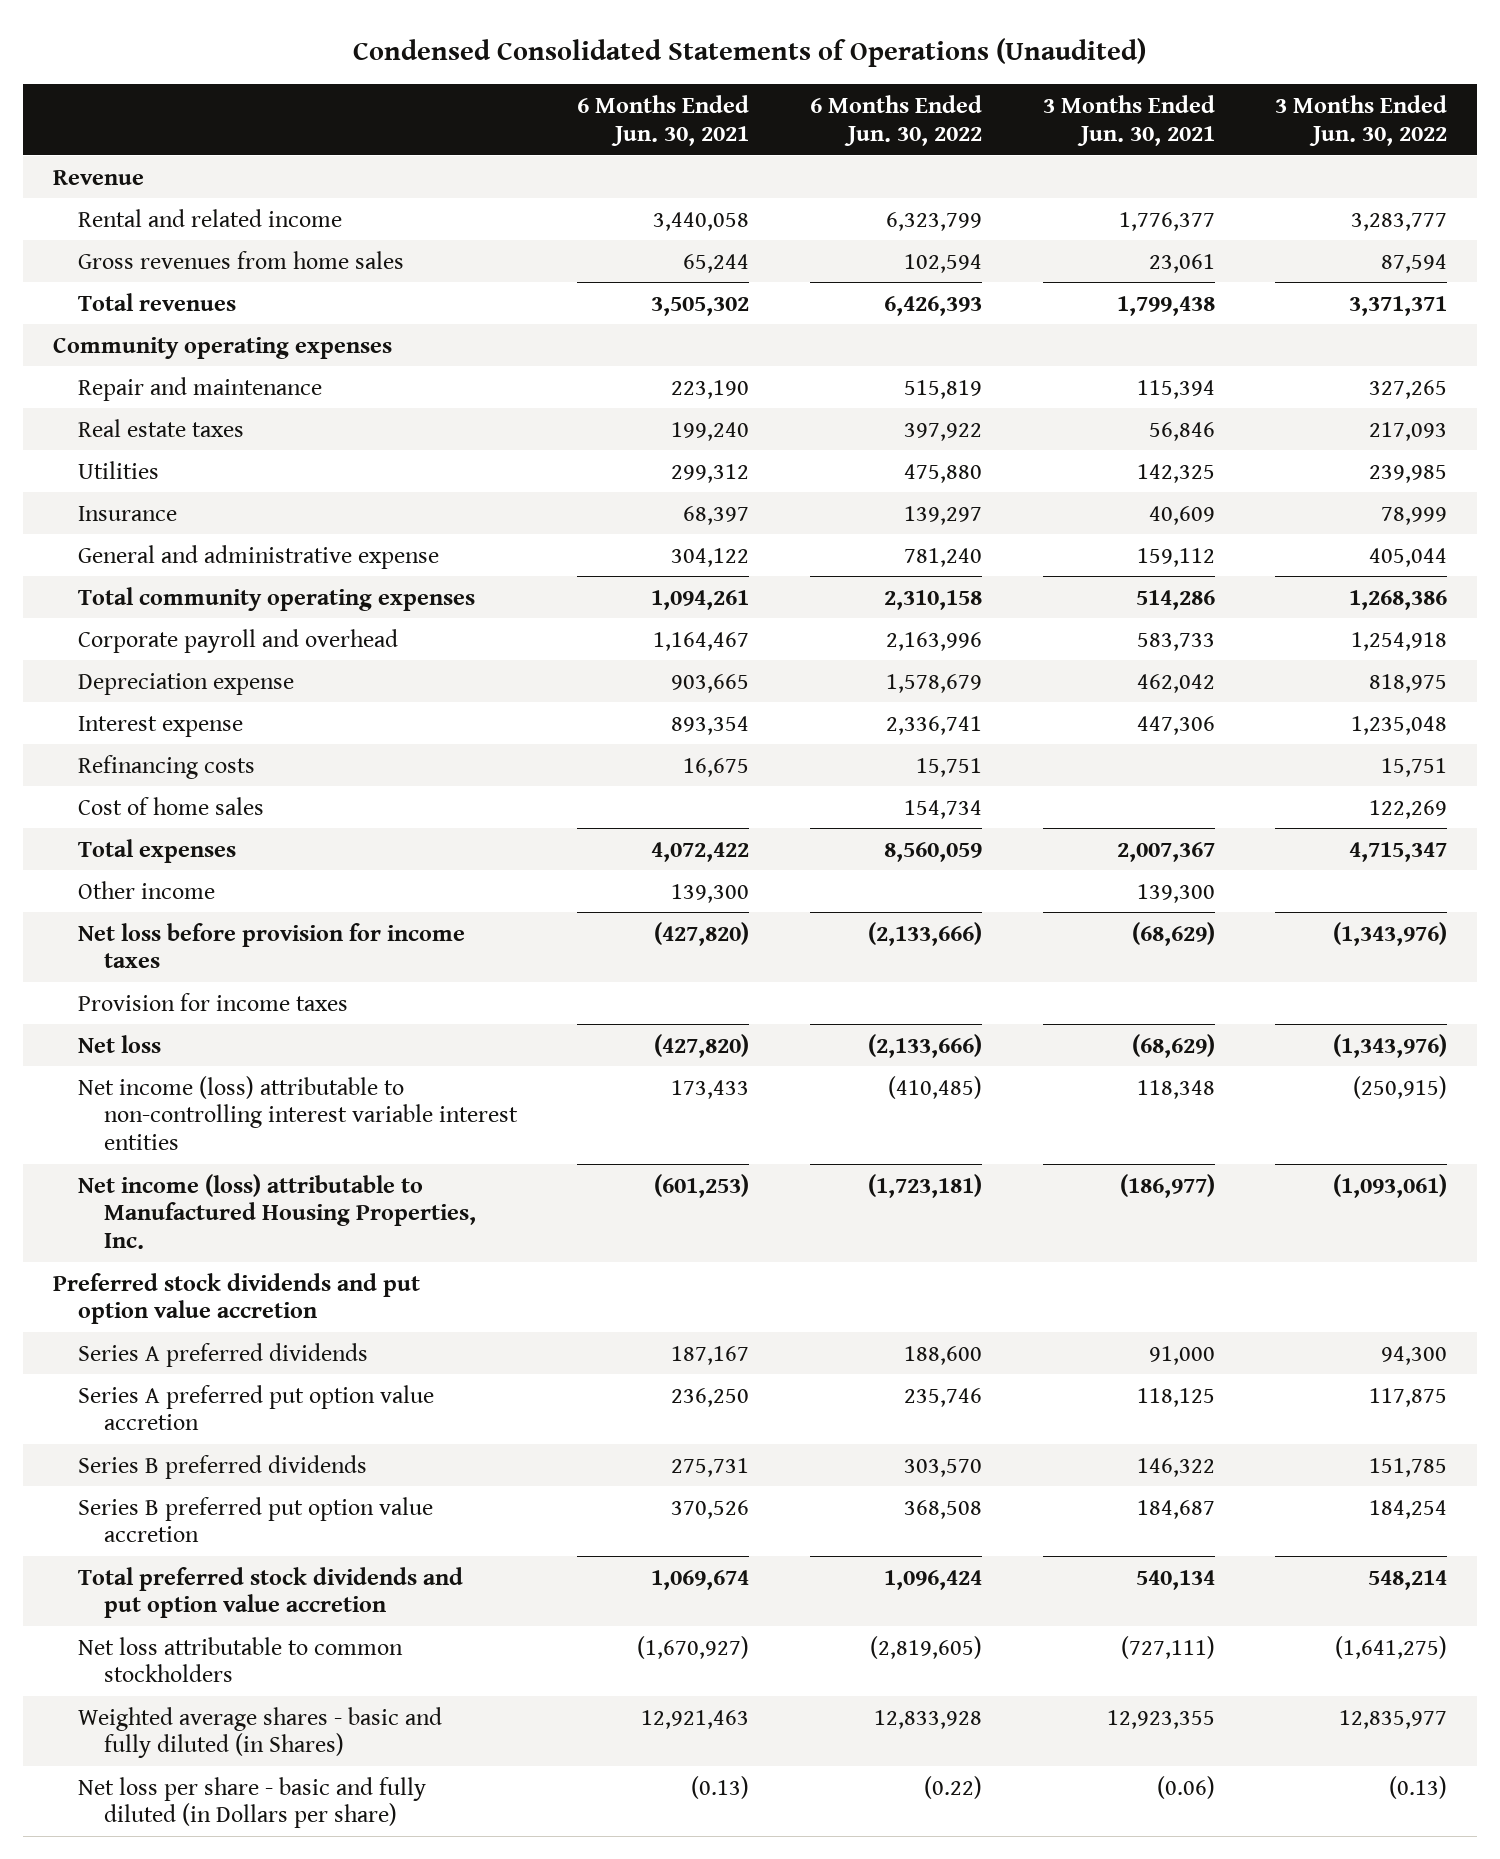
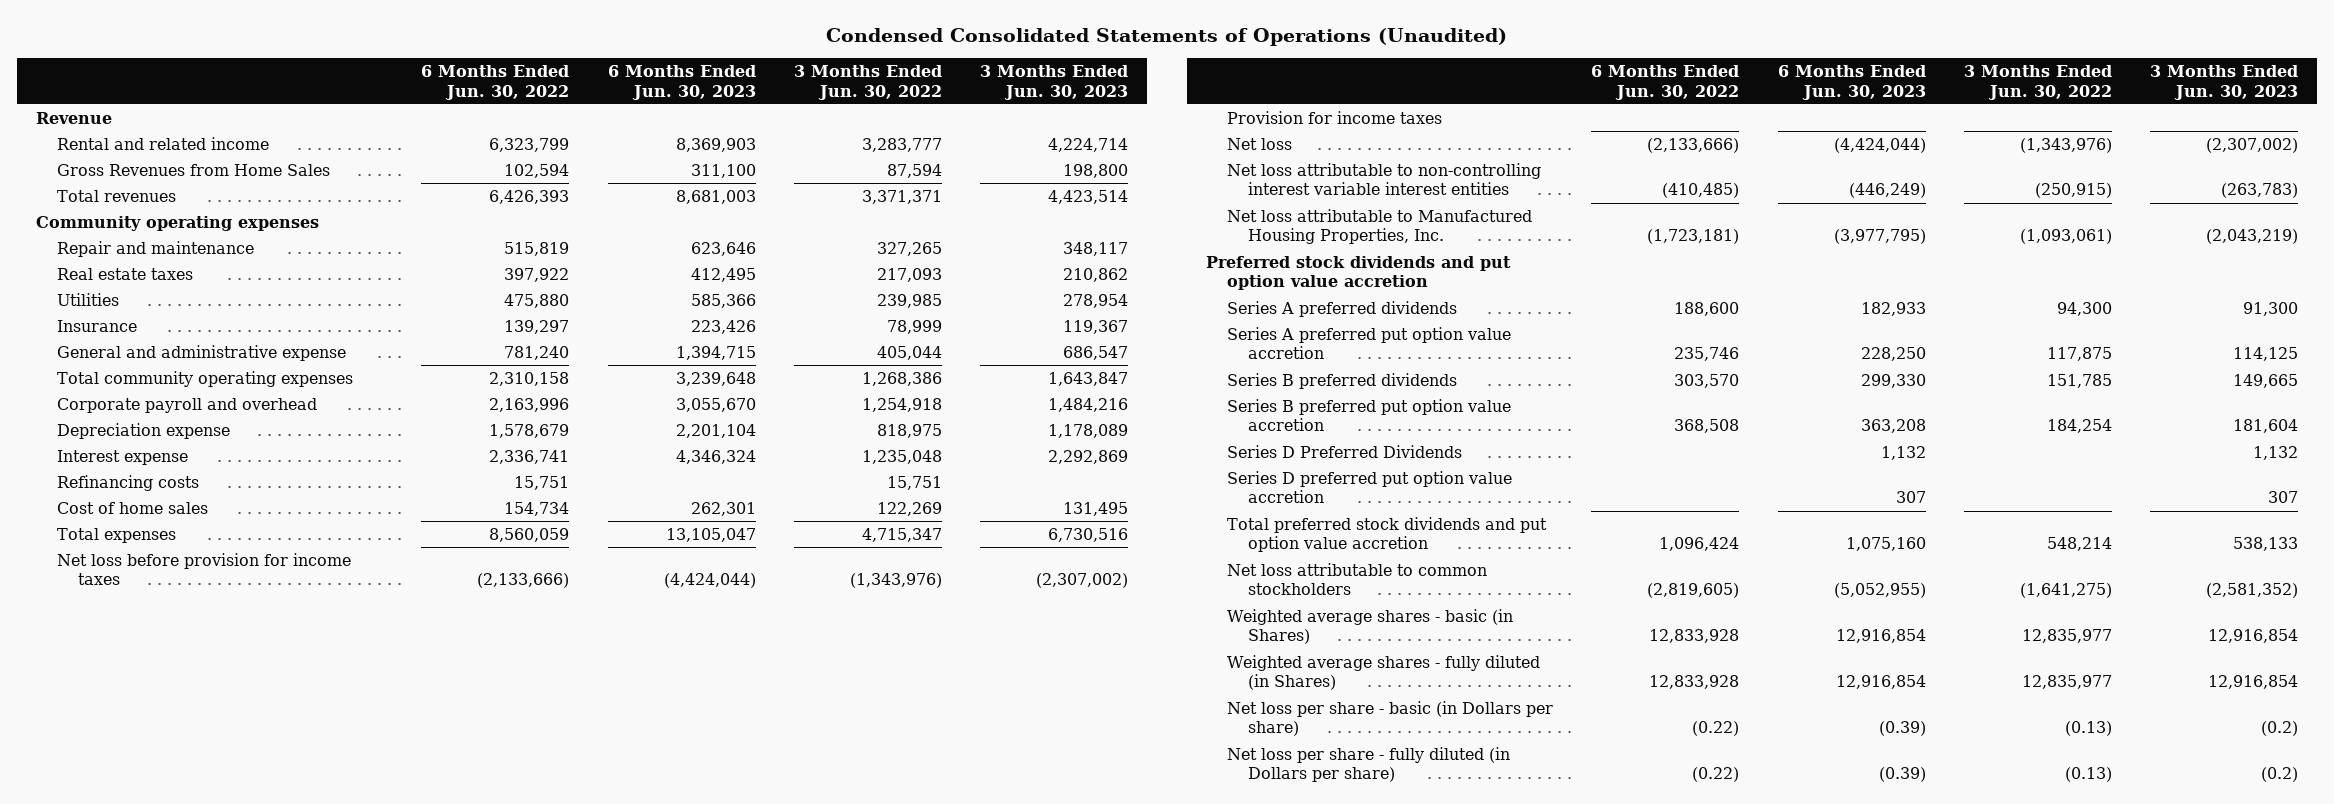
- | 6 Months Ended Jun. 30, 2021 | 6 Months Ended Jun. 30, 2022 | 3 Months Ended Jun. 30, 2021 | 3 Months Ended Jun. 30, 2022
+ | 6 Months Ended Jun. 30, 2022 | 6 Months Ended Jun. 30, 2023 | 3 Months Ended Jun. 30, 2022 | 3 Months Ended Jun. 30, 2023
- Gross revenues from home sales | 65,244 | 102,594 | 23,061 | 87,594
+ Gross Revenues from Home Sales | 102,594 | 311,100 | 87,594 | 198,800
- Other income | 139,300 | | 139,300 |
- Net income (loss) attributable to non-controlling interest variable interest entities | 173,433 | (410,485) | 118,348 | (250,915)
- Net income (loss) attributable to Manufactured Housing Properties, Inc. | (601,253) | (1,723,181) | (186,977) | (1,093,061)
+ Net loss attributable to non-controlling interest variable interest entities | (410,485) | (446,249) | (250,915) | (263,783)
+ Net loss attributable to Manufactured Housing Properties, Inc. | (1,723,181) | (3,977,795) | (1,093,061) | (2,043,219)
+ Series D Preferred Dividends | | 1,132 | | 1,132
+ Series D preferred put option value accretion | | 307 | | 307
- Weighted average shares - basic and fully diluted (in Shares) | 12,921,463 | 12,833,928 | 12,923,355 | 12,835,977
- Net loss per share - basic and fully diluted (in Dollars per share) | (0.13) | (0.22) | (0.06) | (0.13)
+ Weighted average shares - basic (in Shares) | 12,833,928 | 12,916,854 | 12,835,977 | 12,916,854
+ Weighted average shares - fully diluted (in Shares) | 12,833,928 | 12,916,854 | 12,835,977 | 12,916,854
+ Net loss per share - basic (in Dollars per share) | (0.22) | (0.39) | (0.13) | (0.2)
+ Net loss per share - fully diluted (in Dollars per share) | (0.22) | (0.39) | (0.13) | (0.2)

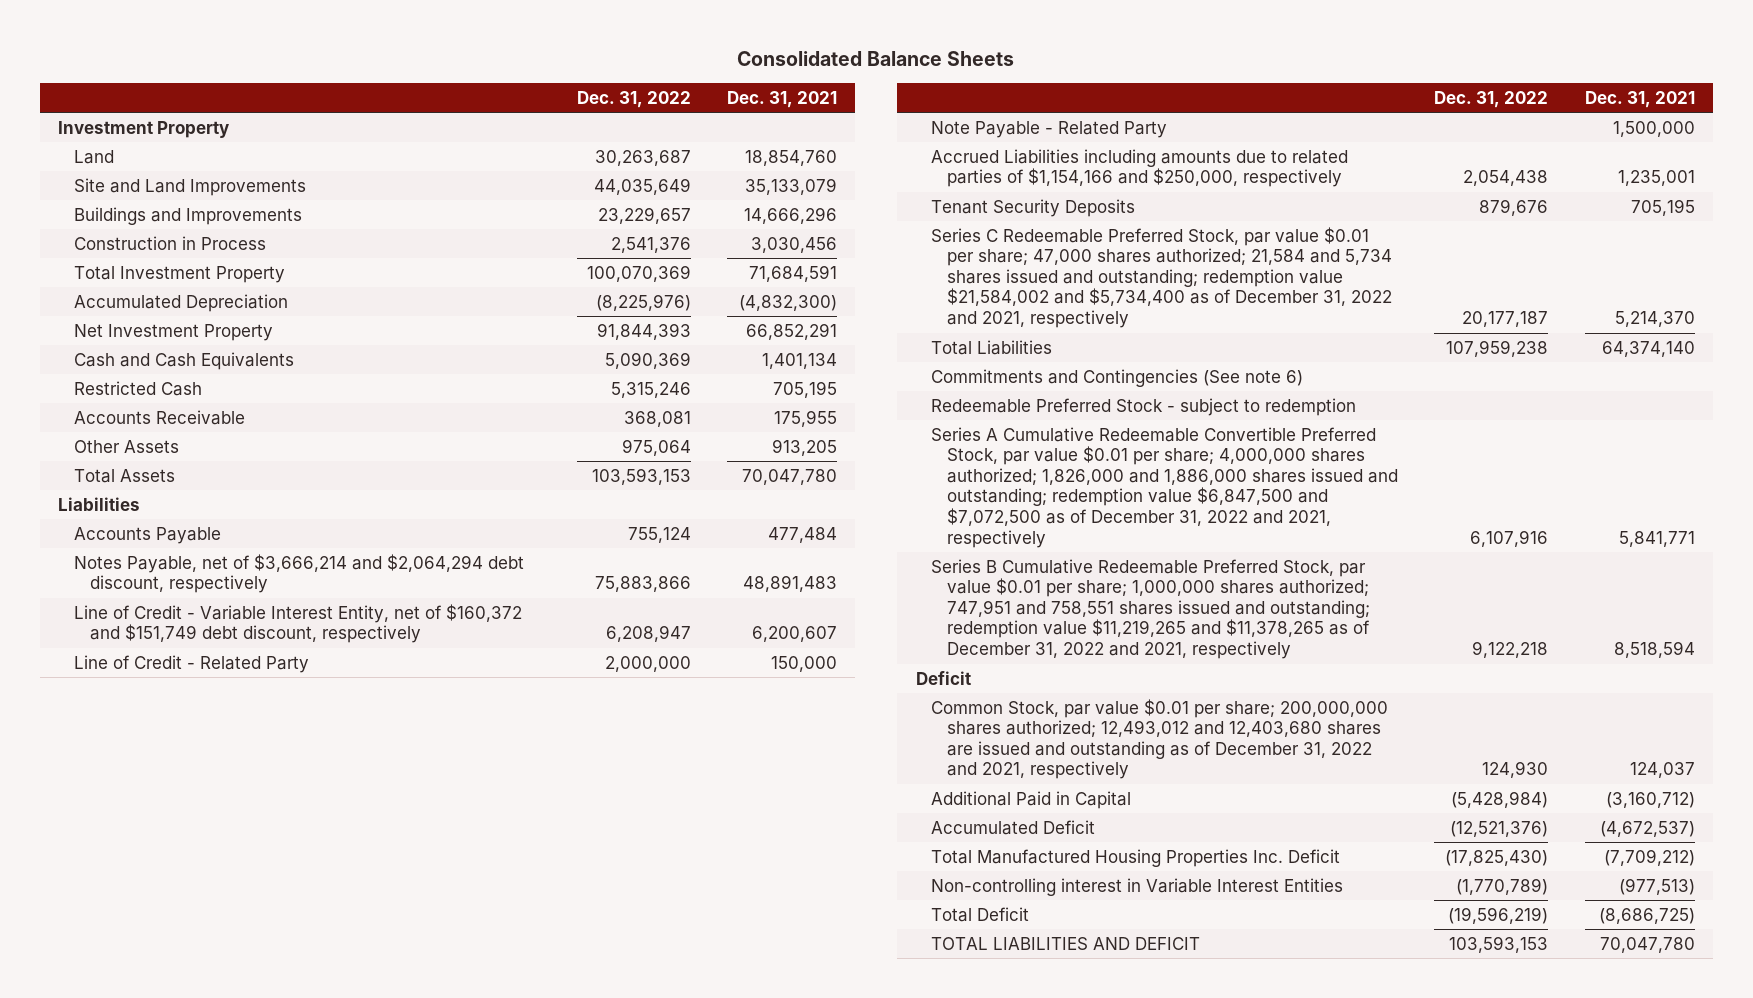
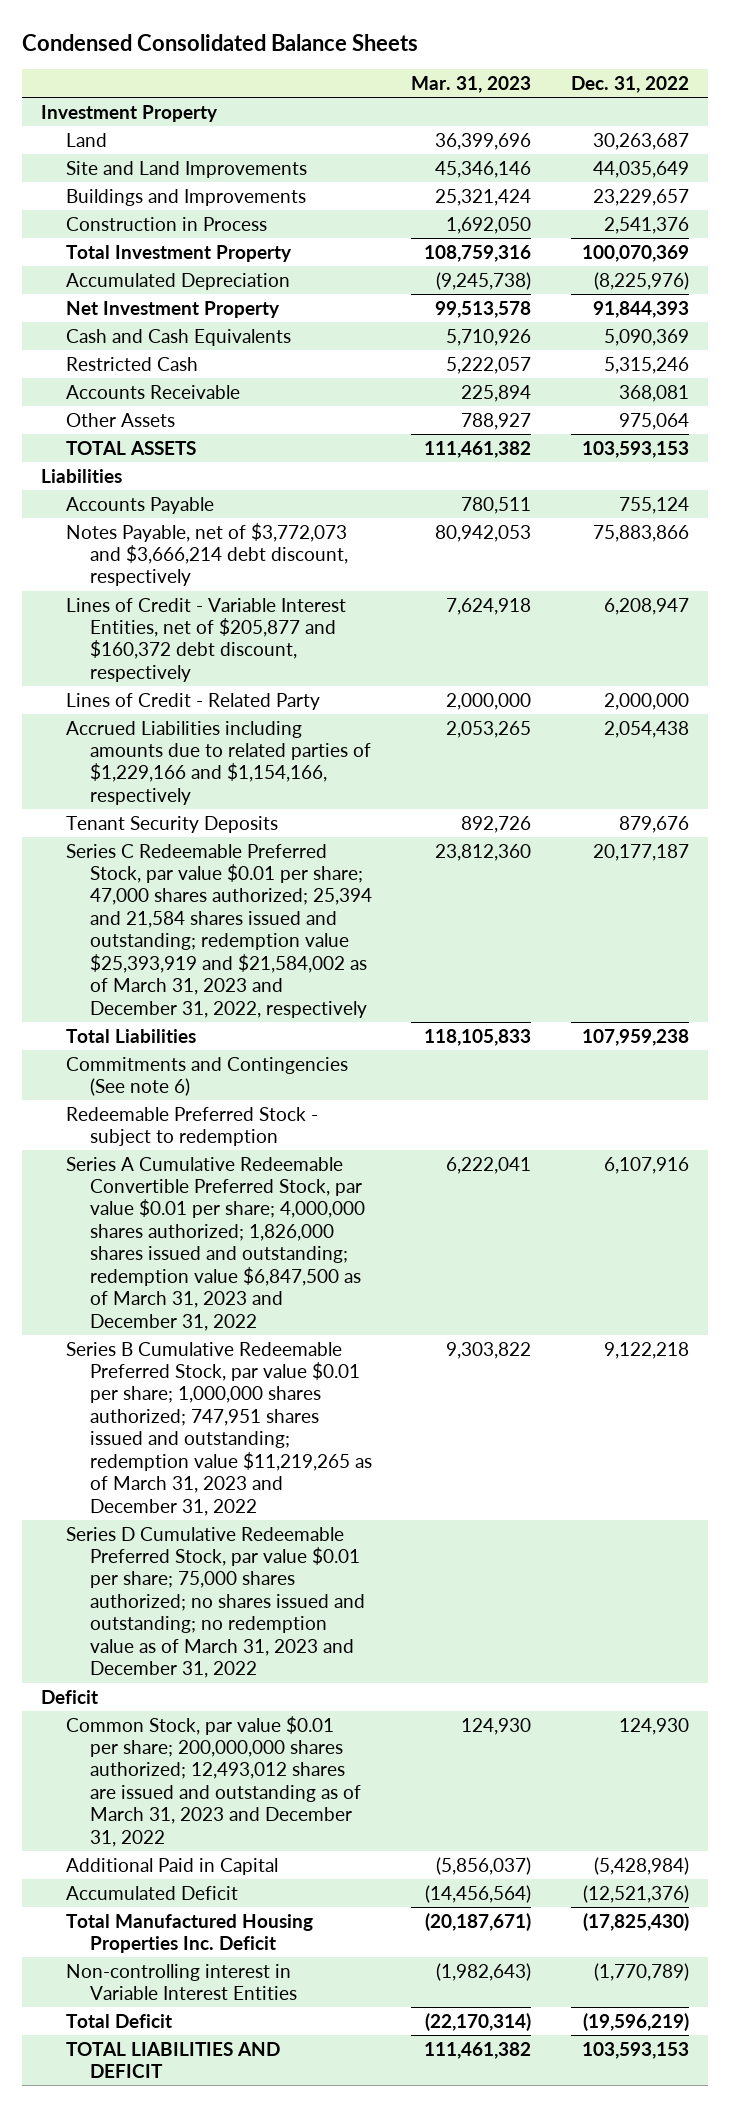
- Consolidated Balance Sheets
+ Condensed Consolidated Balance Sheets
- | Dec. 31, 2022 | Dec. 31, 2021
+ | Mar. 31, 2023 | Dec. 31, 2022
- Total Assets | 103,593,153 | 70,047,780
+ TOTAL ASSETS | 111,461,382 | 103,593,153
- Notes Payable, net of $3,666,214 and $2,064,294 debt discount, respectively | 75,883,866 | 48,891,483
- Line of Credit - Variable Interest Entity, net of $160,372 and $151,749 debt discount, respectively | 6,208,947 | 6,200,607
- Line of Credit - Related Party | 2,000,000 | 150,000
- Note Payable - Related Party | | 1,500,000
- Accrued Liabilities including amounts due to related parties of $1,154,166 and $250,000, respectively | 2,054,438 | 1,235,001
+ Notes Payable, net of $3,772,073 and $3,666,214 debt discount, respectively | 80,942,053 | 75,883,866
+ Lines of Credit - Variable Interest Entities, net of $205,877 and $160,372 debt discount, respectively | 7,624,918 | 6,208,947
+ Lines of Credit - Related Party | 2,000,000 | 2,000,000
+ Accrued Liabilities including amounts due to related parties of $1,229,166 and $1,154,166, respectively | 2,053,265 | 2,054,438
- Series C Redeemable Preferred Stock, par value $0.01 per share; 47,000 shares authorized; 21,584 and 5,734 shares issued and outstanding; redemption value $21,584,002 and $5,734,400 as of December 31, 2022 and 2021, respectively | 20,177,187 | 5,214,370
+ Series C Redeemable Preferred Stock, par value $0.01 per share; 47,000 shares authorized; 25,394 and 21,584 shares issued and outstanding; redemption value $25,393,919 and $21,584,002 as of March 31, 2023 and December 31, 2022, respectively | 23,812,360 | 20,177,187
- Series A Cumulative Redeemable Convertible Preferred Stock, par value $0.01 per share; 4,000,000 shares authorized; 1,826,000 and 1,886,000 shares issued and outstanding; redemption value $6,847,500 and $7,072,500 as of December 31, 2022 and 2021, respectively | 6,107,916 | 5,841,771
- Series B Cumulative Redeemable Preferred Stock, par value $0.01 per share; 1,000,000 shares authorized; 747,951 and 758,551 shares issued and outstanding; redemption value $11,219,265 and $11,378,265 as of December 31, 2022 and 2021, respectively | 9,122,218 | 8,518,594
+ Series A Cumulative Redeemable Convertible Preferred Stock, par value $0.01 per share; 4,000,000 shares authorized; 1,826,000 shares issued and outstanding; redemption value $6,847,500 as of March 31, 2023 and December 31, 2022 | 6,222,041 | 6,107,916
+ Series B Cumulative Redeemable Preferred Stock, par value $0.01 per share; 1,000,000 shares authorized; 747,951 shares issued and outstanding; redemption value $11,219,265 as of March 31, 2023 and December 31, 2022 | 9,303,822 | 9,122,218
+ Series D Cumulative Redeemable Preferred Stock, par value $0.01 per share; 75,000 shares authorized; no shares issued and outstanding; no redemption value as of March 31, 2023 and December 31, 2022
- Common Stock, par value $0.01 per share; 200,000,000 shares authorized; 12,493,012 and 12,403,680 shares are issued and outstanding as of December 31, 2022 and 2021, respectively | 124,930 | 124,037
+ Common Stock, par value $0.01 per share; 200,000,000 shares authorized; 12,493,012 shares are issued and outstanding as of March 31, 2023 and December 31, 2022 | 124,930 | 124,930

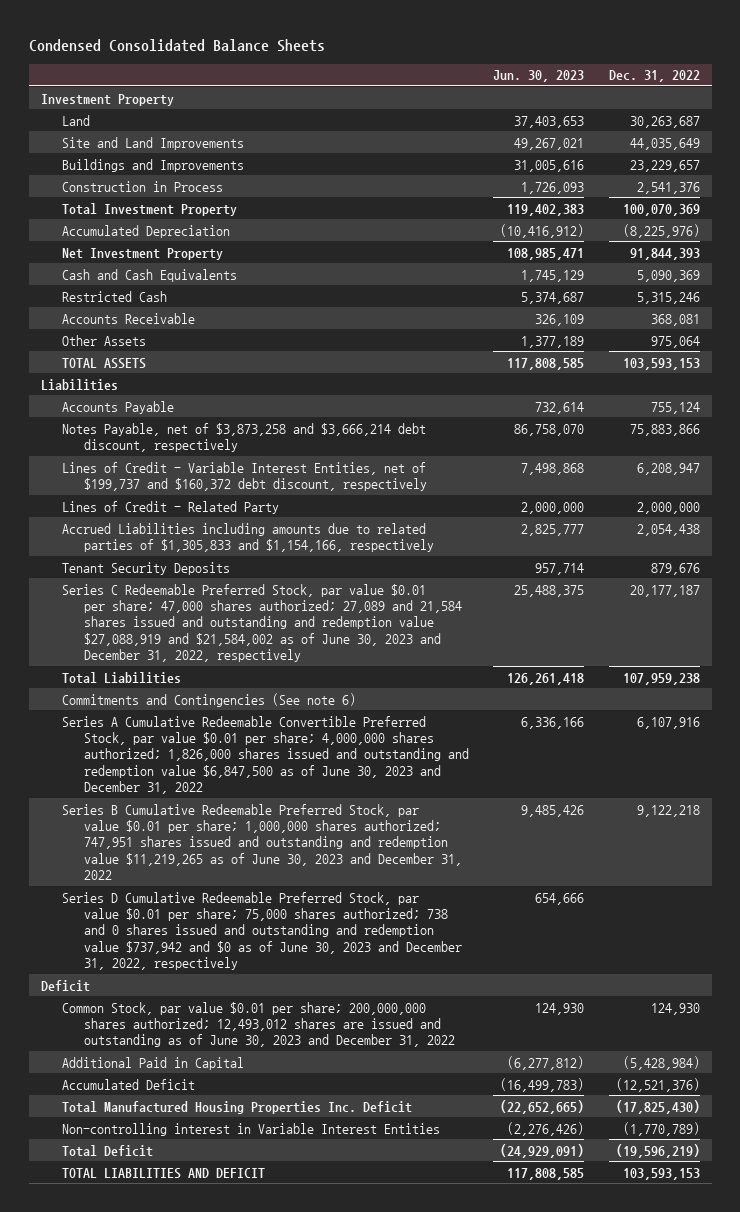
- | Mar. 31, 2023 | Dec. 31, 2022
+ | Jun. 30, 2023 | Dec. 31, 2022
- Notes Payable, net of $3,772,073 and $3,666,214 debt discount, respectively | 80,942,053 | 75,883,866
- Lines of Credit - Variable Interest Entities, net of $205,877 and $160,372 debt discount, respectively | 7,624,918 | 6,208,947
+ Notes Payable, net of $3,873,258 and $3,666,214 debt discount, respectively | 86,758,070 | 75,883,866
+ Lines of Credit - Variable Interest Entities, net of $199,737 and $160,372 debt discount, respectively | 7,498,868 | 6,208,947
- Accrued Liabilities including amounts due to related parties of $1,229,166 and $1,154,166, respectively | 2,053,265 | 2,054,438
+ Accrued Liabilities including amounts due to related parties of $1,305,833 and $1,154,166, respectively | 2,825,777 | 2,054,438
- Series C Redeemable Preferred Stock, par value $0.01 per share; 47,000 shares authorized; 25,394 and 21,584 shares issued and outstanding; redemption value $25,393,919 and $21,584,002 as of March 31, 2023 and December 31, 2022, respectively | 23,812,360 | 20,177,187
+ Series C Redeemable Preferred Stock, par value $0.01 per share; 47,000 shares authorized; 27,089 and 21,584 shares issued and outstanding and redemption value $27,088,919 and $21,584,002 as of June 30, 2023 and December 31, 2022, respectively | 25,488,375 | 20,177,187
- Redeemable Preferred Stock - subject to redemption
- Series A Cumulative Redeemable Convertible Preferred Stock, par value $0.01 per share; 4,000,000 shares authorized; 1,826,000 shares issued and outstanding; redemption value $6,847,500 as of March 31, 2023 and December 31, 2022 | 6,222,041 | 6,107,916
- Series B Cumulative Redeemable Preferred Stock, par value $0.01 per share; 1,000,000 shares authorized; 747,951 shares issued and outstanding; redemption value $11,219,265 as of March 31, 2023 and December 31, 2022 | 9,303,822 | 9,122,218
- Series D Cumulative Redeemable Preferred Stock, par value $0.01 per share; 75,000 shares authorized; no shares issued and outstanding; no redemption value as of March 31, 2023 and December 31, 2022
+ Series A Cumulative Redeemable Convertible Preferred Stock, par value $0.01 per share; 4,000,000 shares authorized; 1,826,000 shares issued and outstanding and redemption value $6,847,500 as of June 30, 2023 and December 31, 2022 | 6,336,166 | 6,107,916
+ Series B Cumulative Redeemable Preferred Stock, par value $0.01 per share; 1,000,000 shares authorized; 747,951 shares issued and outstanding and redemption value $11,219,265 as of June 30, 2023 and December 31, 2022 | 9,485,426 | 9,122,218
+ Series D Cumulative Redeemable Preferred Stock, par value $0.01 per share; 75,000 shares authorized; 738 and 0 shares issued and outstanding and redemption value $737,942 and $0 as of June 30, 2023 and December 31, 2022, respectively | 654,666 |
- Common Stock, par value $0.01 per share; 200,000,000 shares authorized; 12,493,012 shares are issued and outstanding as of March 31, 2023 and December 31, 2022 | 124,930 | 124,930
+ Common Stock, par value $0.01 per share; 200,000,000 shares authorized; 12,493,012 shares are issued and outstanding as of June 30, 2023 and December 31, 2022 | 124,930 | 124,930

